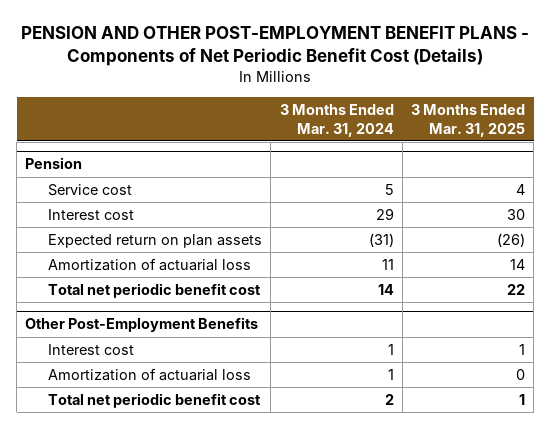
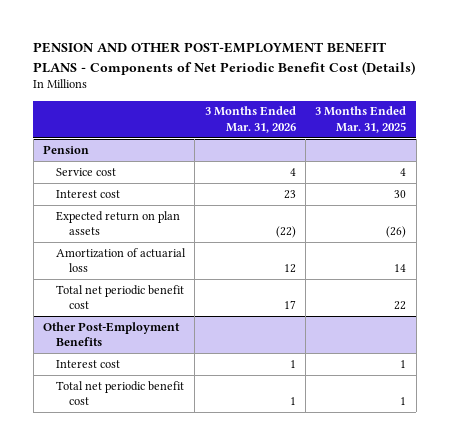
- | 3 Months Ended Mar. 31, 2024 | 3 Months Ended Mar. 31, 2025
+ | 3 Months Ended Mar. 31, 2026 | 3 Months Ended Mar. 31, 2025
@ Other Post-Employment Benefits
- Amortization of actuarial loss | 1 | 0

